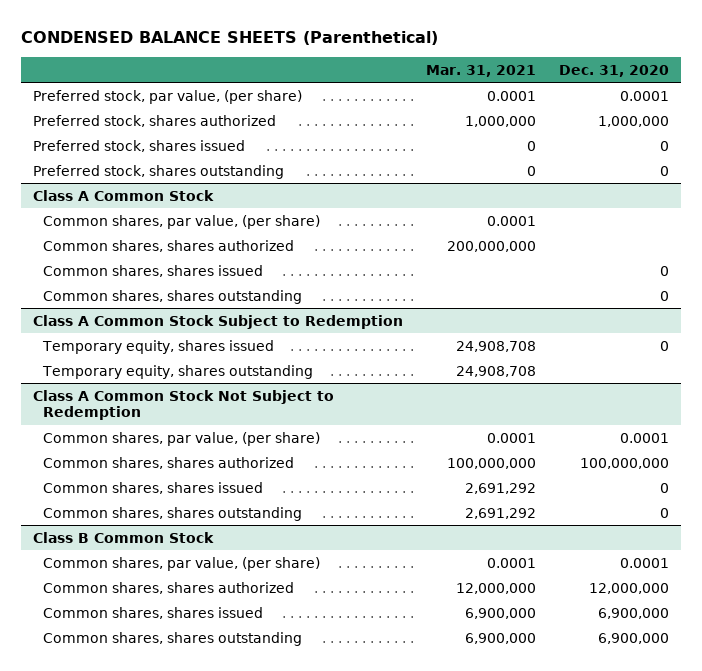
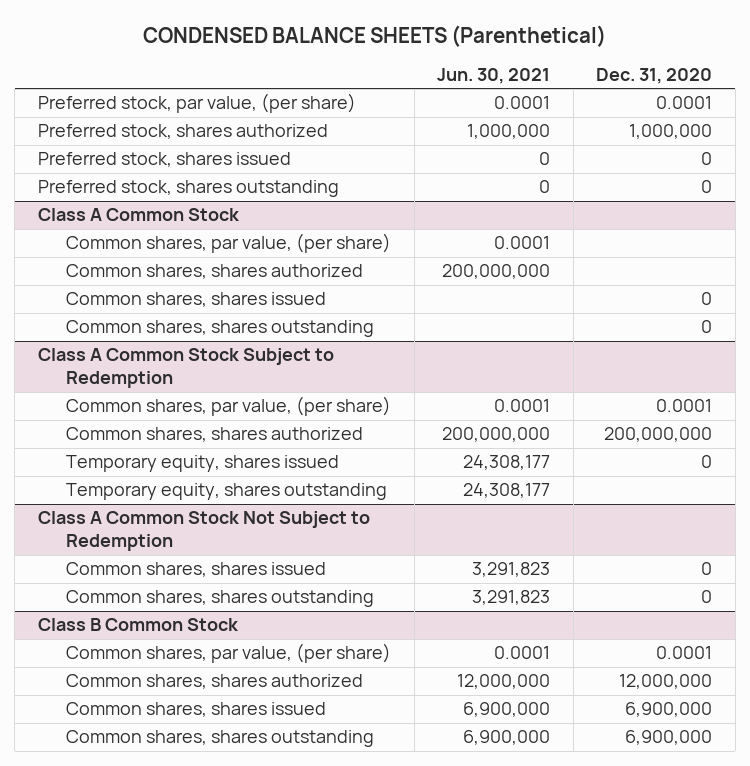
- | Mar. 31, 2021 | Dec. 31, 2020
+ | Jun. 30, 2021 | Dec. 31, 2020
@ Class A Common Stock Subject to Redemption
+ Common shares, par value, (per share) | 0.0001 | 0.0001
+ Common shares, shares authorized | 200,000,000 | 200,000,000
@ Class A Common Stock Not Subject to Redemption
- Common shares, par value, (per share) | 0.0001 | 0.0001
- Common shares, shares authorized | 100,000,000 | 100,000,000

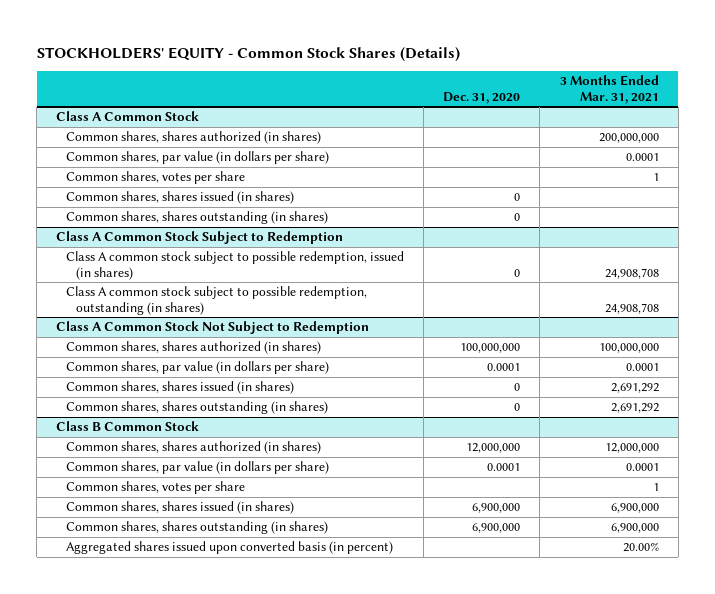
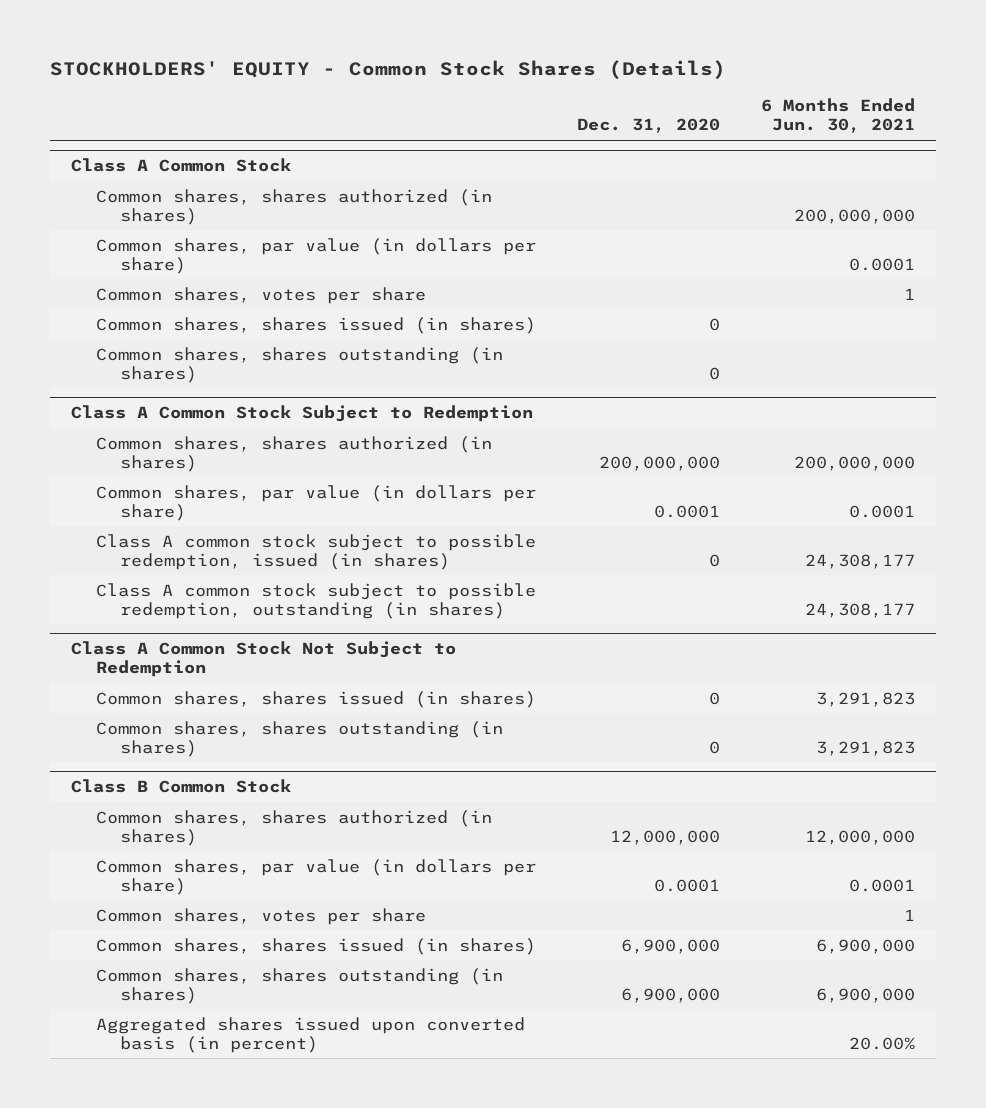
- | Dec. 31, 2020 | 3 Months Ended Mar. 31, 2021
+ | Dec. 31, 2020 | 6 Months Ended Jun. 30, 2021
@ Class A Common Stock Subject to Redemption
+ Common shares, shares authorized (in shares) | 200,000,000 | 200,000,000
+ Common shares, par value (in dollars per share) | 0.0001 | 0.0001
@ Class A Common Stock Not Subject to Redemption
- Common shares, shares authorized (in shares) | 100,000,000 | 100,000,000
- Common shares, par value (in dollars per share) | 0.0001 | 0.0001

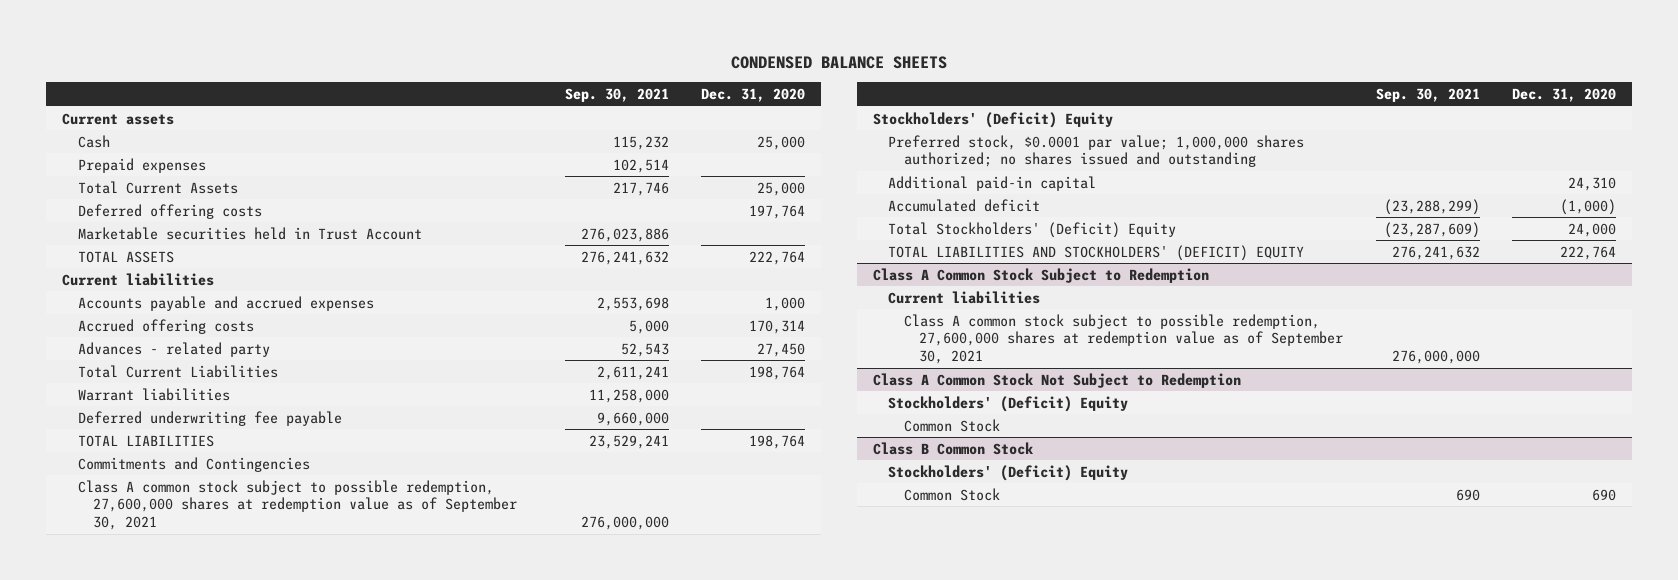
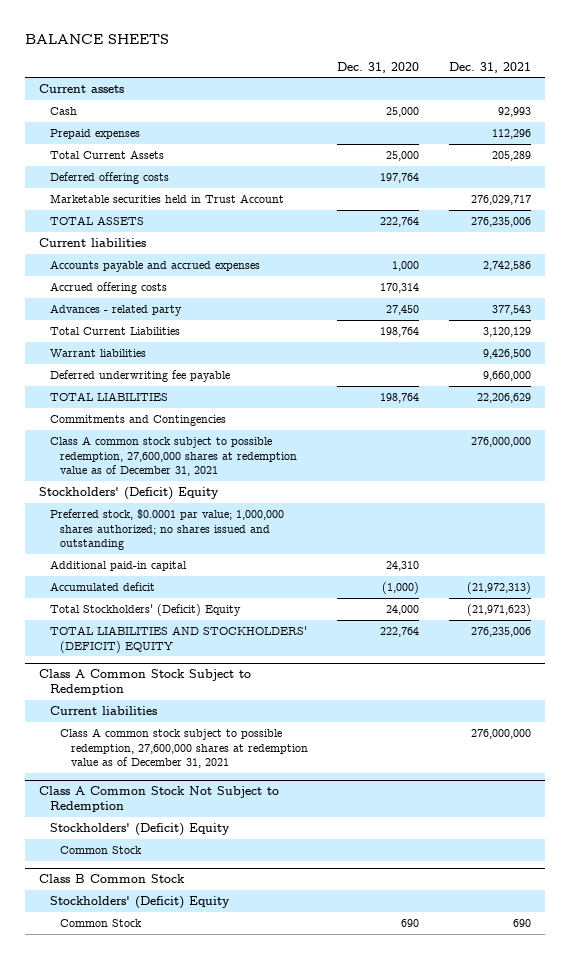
- CONDENSED BALANCE SHEETS
+ BALANCE SHEETS
- | Sep. 30, 2021 | Dec. 31, 2020
+ | Dec. 31, 2020 | Dec. 31, 2021
- Class A common stock subject to possible redemption, 27,600,000 shares at redemption value as of September 30, 2021 | 276,000,000 |
+ Class A common stock subject to possible redemption, 27,600,000 shares at redemption value as of December 31, 2021 | | 276,000,000
@ Class A Common Stock Subject to Redemption
- Class A common stock subject to possible redemption, 27,600,000 shares at redemption value as of September 30, 2021 | 276,000,000 |
+ Class A common stock subject to possible redemption, 27,600,000 shares at redemption value as of December 31, 2021 | | 276,000,000

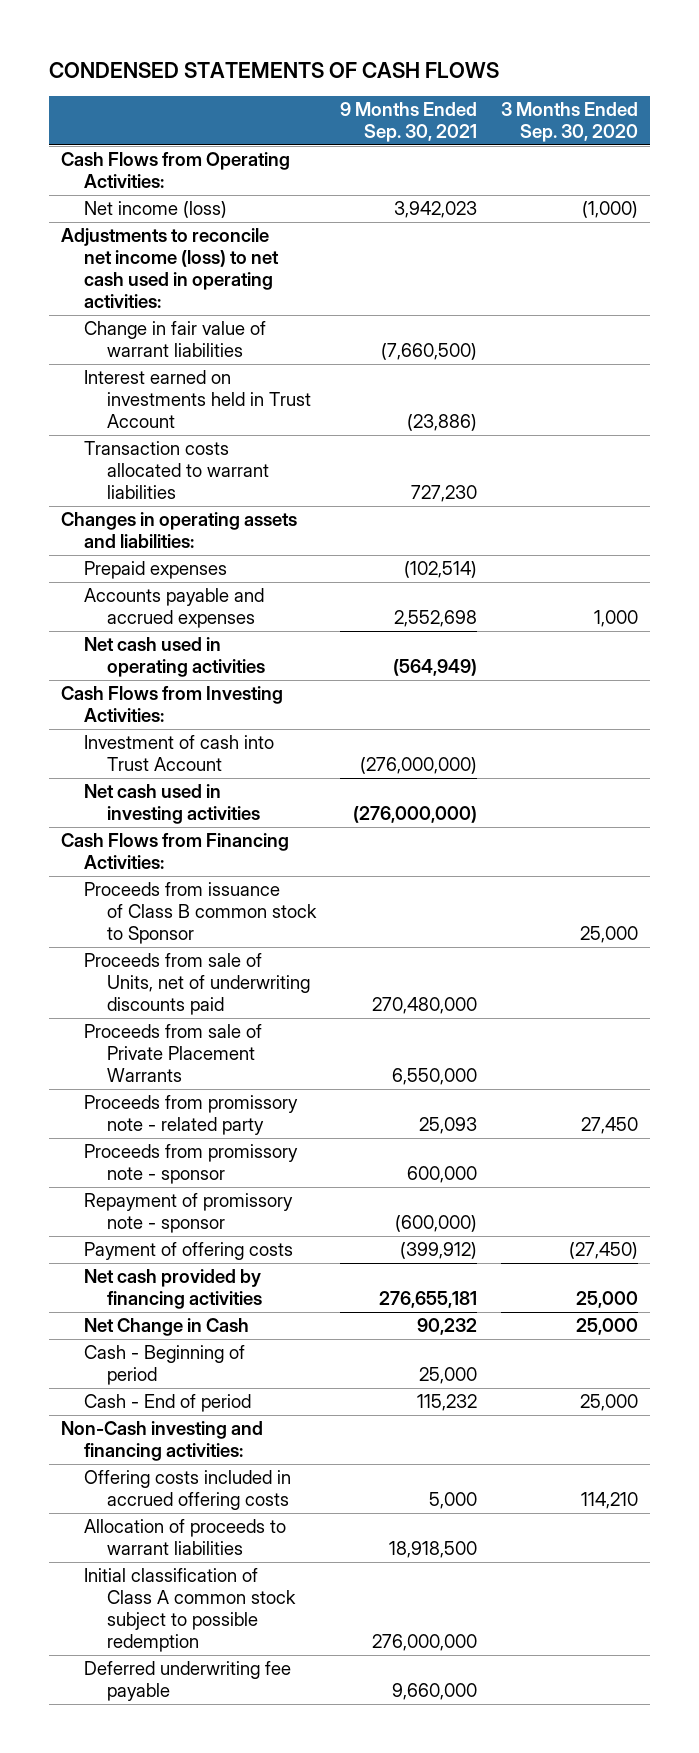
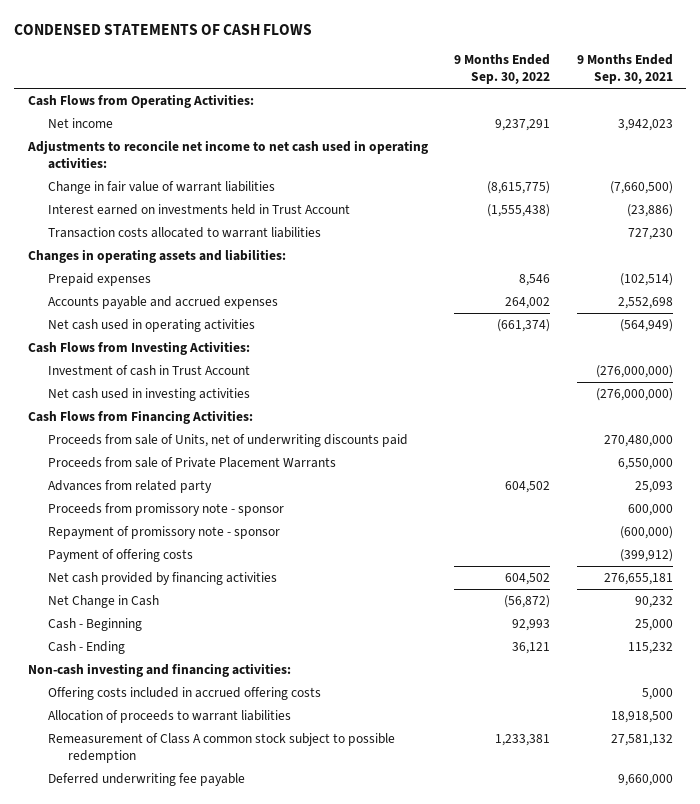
- | 9 Months Ended Sep. 30, 2021 | 3 Months Ended Sep. 30, 2020
+ | 9 Months Ended Sep. 30, 2022 | 9 Months Ended Sep. 30, 2021
- Net income (loss) | 3,942,023 | (1,000)
- Adjustments to reconcile net income (loss) to net cash used in operating activities:
+ Net income | 9,237,291 | 3,942,023
+ Adjustments to reconcile net income to net cash used in operating activities:
- Investment of cash into Trust Account | (276,000,000) |
+ Investment of cash in Trust Account | | (276,000,000)
- Proceeds from issuance of Class B common stock to Sponsor | | 25,000
- Proceeds from promissory note - related party | 25,093 | 27,450
+ Advances from related party | 604,502 | 25,093
- Cash - Beginning of period | 25,000 |
- Cash - End of period | 115,232 | 25,000
- Non-Cash investing and financing activities:
+ Cash - Beginning | 92,993 | 25,000
+ Cash - Ending | 36,121 | 115,232
+ Non-cash investing and financing activities:
- Initial classification of Class A common stock subject to possible redemption | 276,000,000 |
+ Remeasurement of Class A common stock subject to possible redemption | 1,233,381 | 27,581,132

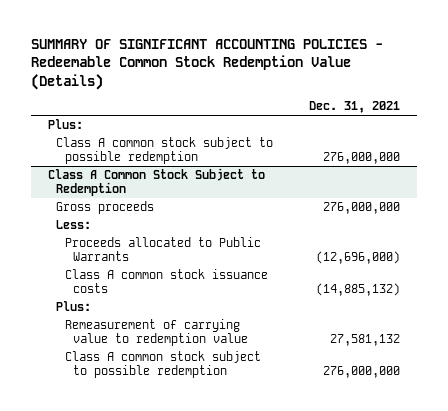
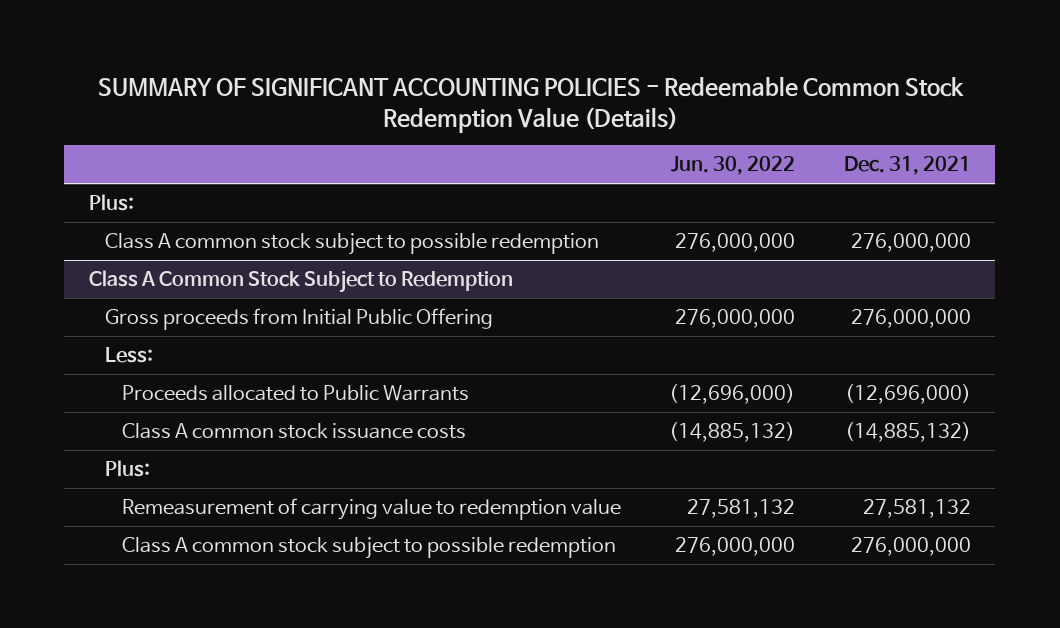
- | Dec. 31, 2021
+ | Jun. 30, 2022 | Dec. 31, 2021
@ Class A Common Stock Subject to Redemption
- Gross proceeds | 276,000,000
+ Gross proceeds from Initial Public Offering | 276,000,000 | 276,000,000

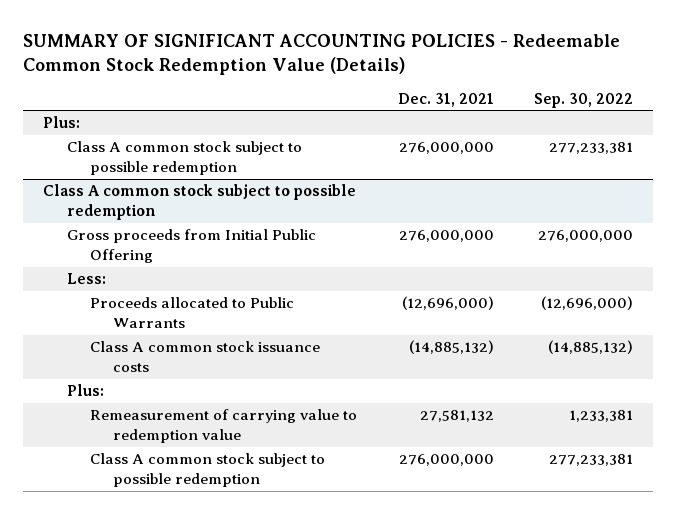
- | Jun. 30, 2022 | Dec. 31, 2021
+ | Dec. 31, 2021 | Sep. 30, 2022
- Class A Common Stock Subject to Redemption
+ Class A common stock subject to possible redemption

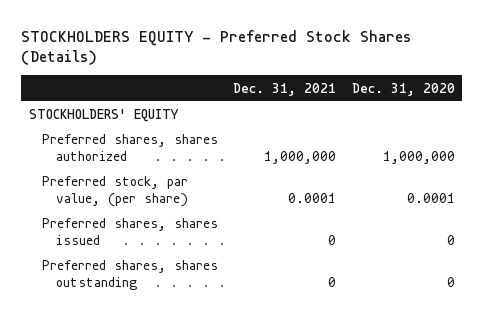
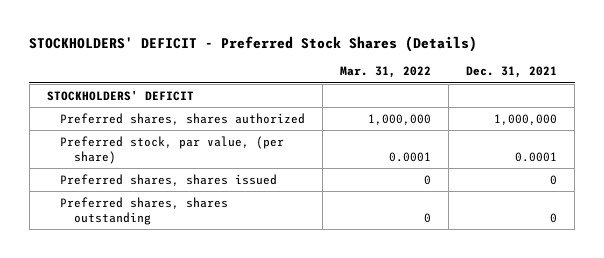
- STOCKHOLDERS EQUITY - Preferred Stock Shares (Details)
+ STOCKHOLDERS' DEFICIT - Preferred Stock Shares (Details)
- | Dec. 31, 2021 | Dec. 31, 2020
+ | Mar. 31, 2022 | Dec. 31, 2021
- STOCKHOLDERS' EQUITY
+ STOCKHOLDERS' DEFICIT

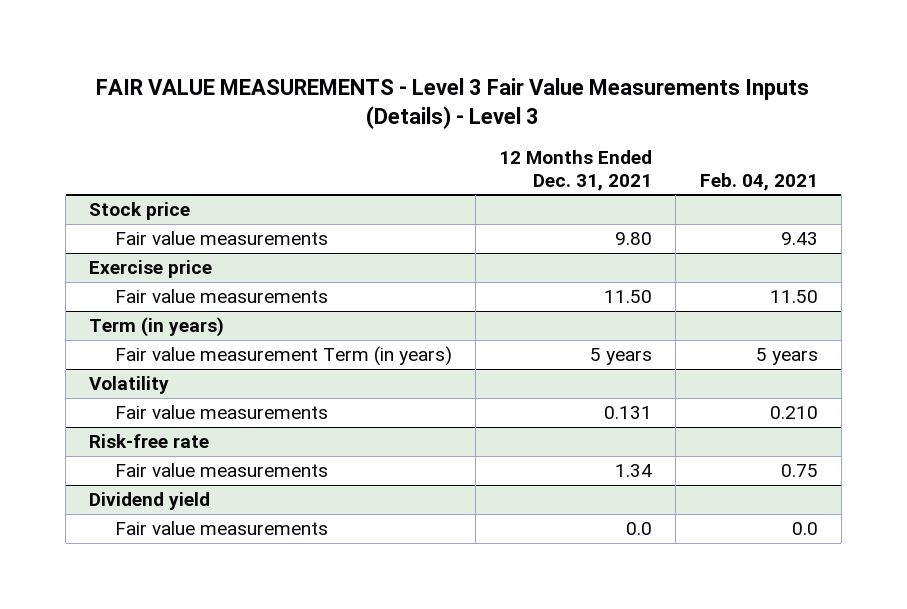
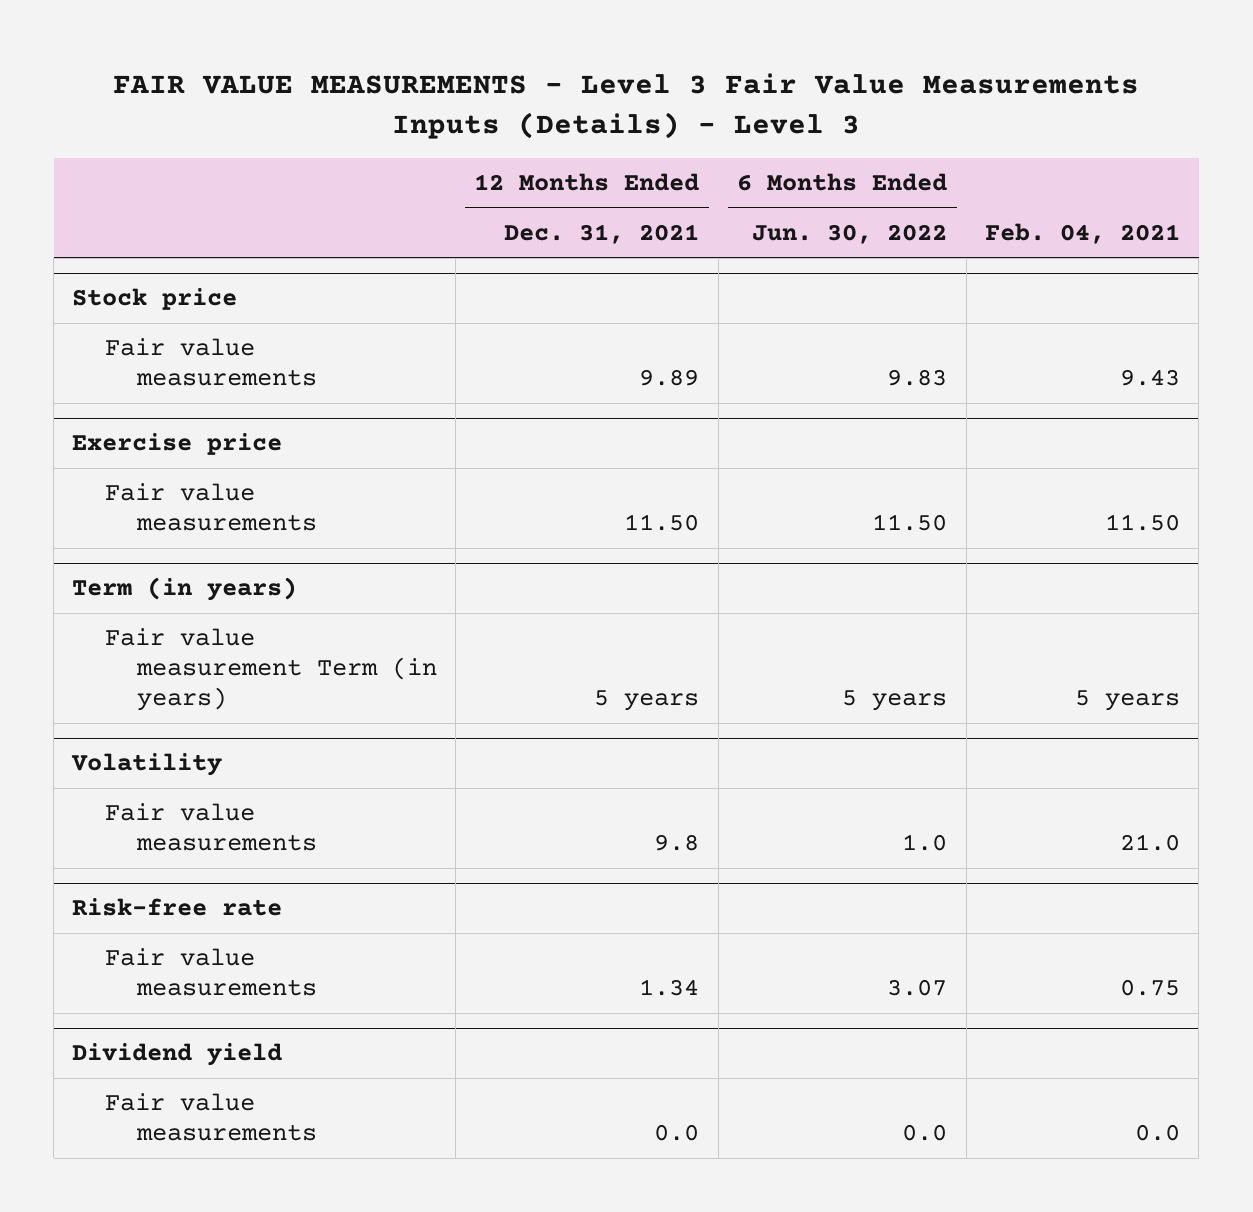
- | 12 Months Ended Dec. 31, 2021 | Feb. 04, 2021
+ | 12 Months Ended Dec. 31, 2021 | 6 Months Ended Jun. 30, 2022 | Feb. 04, 2021
@ Stock price
- Fair value measurements | 9.80 | 9.43
+ Fair value measurements | 9.89 | 9.83 | 9.43
@ Volatility
- Fair value measurements | 0.131 | 0.210
+ Fair value measurements | 9.8 | 1.0 | 21.0

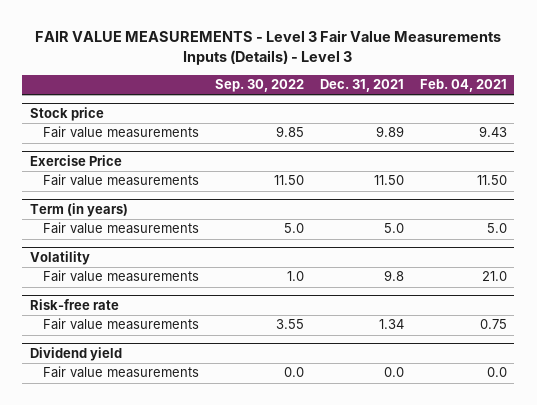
- | 12 Months Ended Dec. 31, 2021 | 6 Months Ended Jun. 30, 2022 | Feb. 04, 2021
+ | Sep. 30, 2022 | Dec. 31, 2021 | Feb. 04, 2021
- Exercise price
+ Exercise Price
@ Term (in years)
- Fair value measurement Term (in years) | 5 years | 5 years | 5 years
+ Fair value measurements | 5.0 | 5.0 | 5.0

